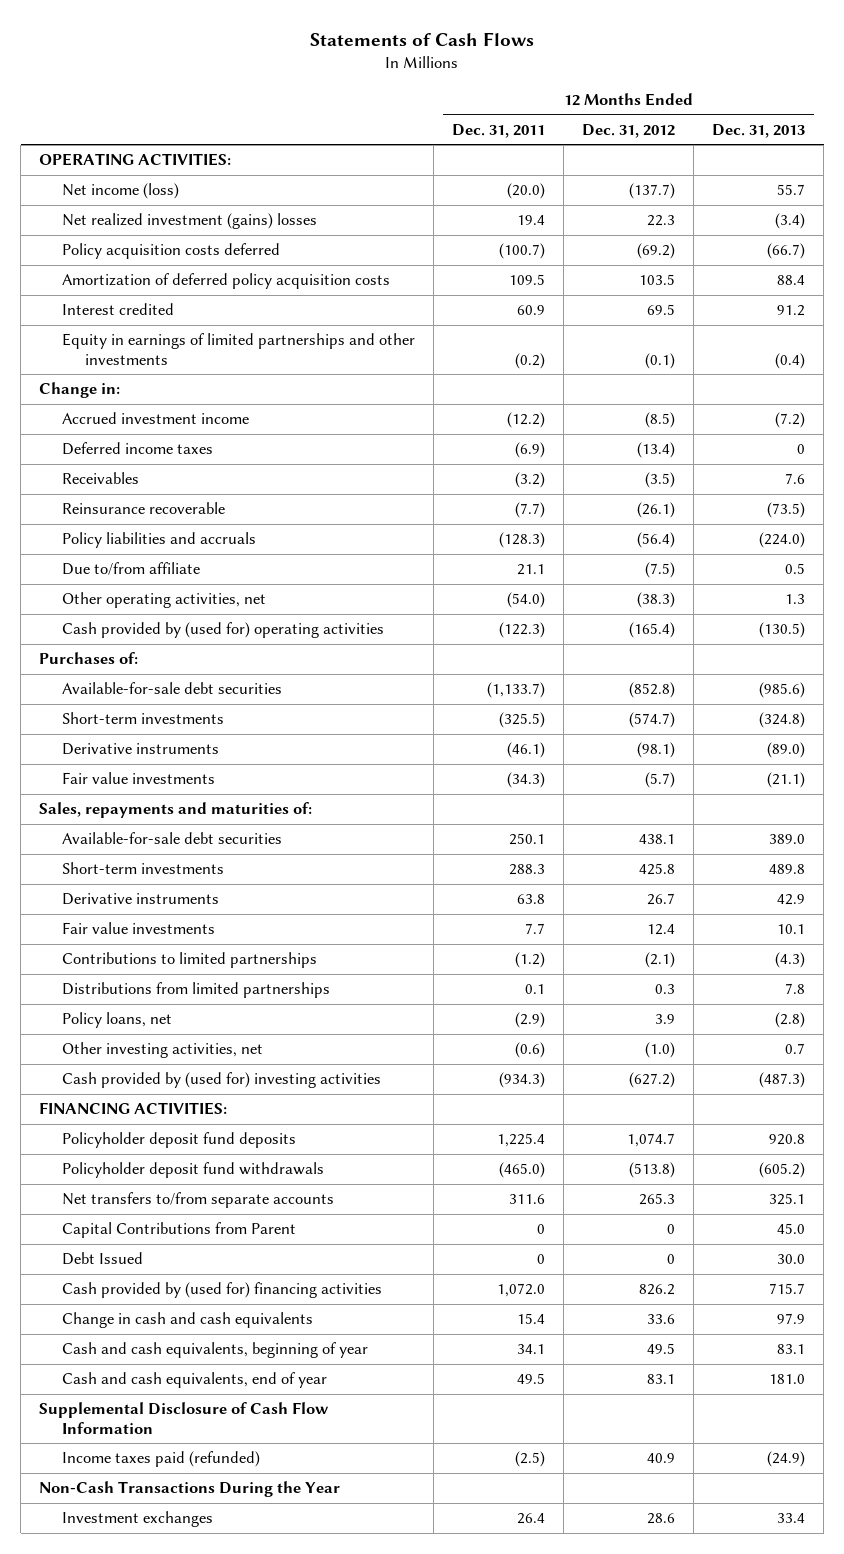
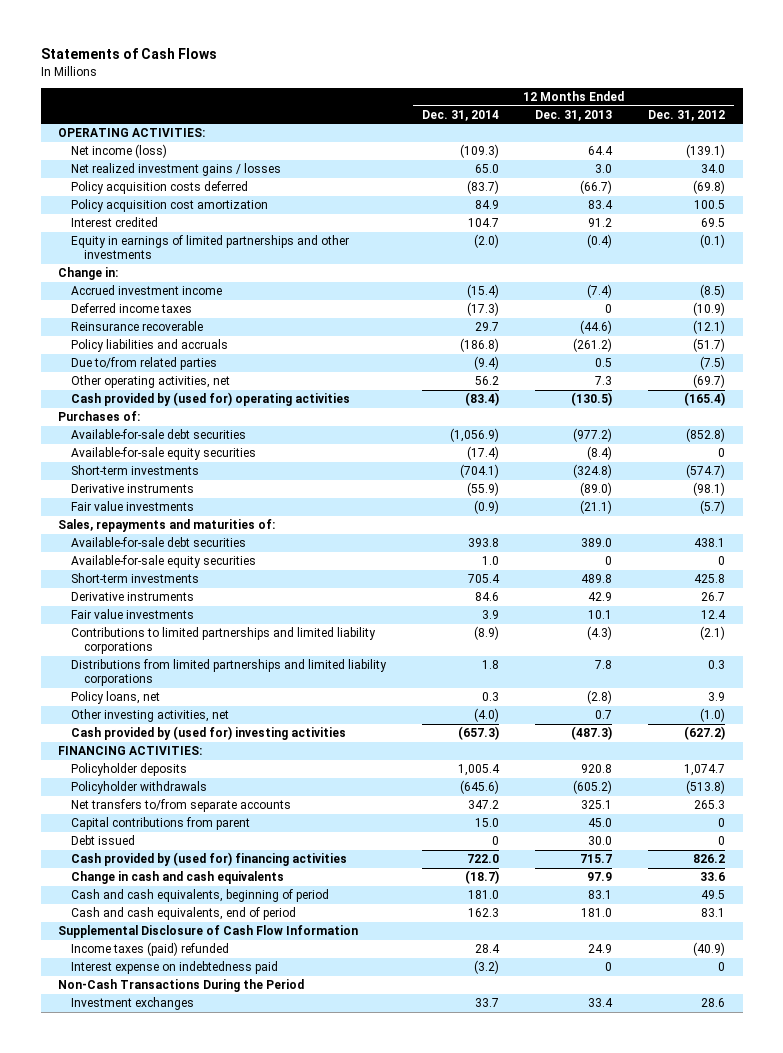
- | 12 Months Ended Dec. 31, 2011 | 12 Months Ended Dec. 31, 2012 | 12 Months Ended Dec. 31, 2013
+ | 12 Months Ended Dec. 31, 2014 | 12 Months Ended Dec. 31, 2013 | 12 Months Ended Dec. 31, 2012
- Net income (loss) | (20.0) | (137.7) | 55.7
- Net realized investment (gains) losses | 19.4 | 22.3 | (3.4)
- Policy acquisition costs deferred | (100.7) | (69.2) | (66.7)
- Amortization of deferred policy acquisition costs | 109.5 | 103.5 | 88.4
+ Net income (loss) | (109.3) | 64.4 | (139.1)
+ Net realized investment gains / losses | 65.0 | 3.0 | 34.0
+ Policy acquisition costs deferred | (83.7) | (66.7) | (69.8)
+ Policy acquisition cost amortization | 84.9 | 83.4 | 100.5
- Accrued investment income | (12.2) | (8.5) | (7.2)
- Deferred income taxes | (6.9) | (13.4) | 0
- Receivables | (3.2) | (3.5) | 7.6
- Reinsurance recoverable | (7.7) | (26.1) | (73.5)
- Policy liabilities and accruals | (128.3) | (56.4) | (224.0)
- Due to/from affiliate | 21.1 | (7.5) | 0.5
- Other operating activities, net | (54.0) | (38.3) | 1.3
+ Accrued investment income | (15.4) | (7.4) | (8.5)
+ Deferred income taxes | (17.3) | 0 | (10.9)
+ Reinsurance recoverable | 29.7 | (44.6) | (12.1)
+ Policy liabilities and accruals | (186.8) | (261.2) | (51.7)
+ Due to/from related parties | (9.4) | 0.5 | (7.5)
+ Other operating activities, net | 56.2 | 7.3 | (69.7)
- Available-for-sale debt securities | (1,133.7) | (852.8) | (985.6)
+ Available-for-sale debt securities | (1,056.9) | (977.2) | (852.8)
+ Available-for-sale equity securities | (17.4) | (8.4) | 0
+ Available-for-sale equity securities | 1.0 | 0 | 0
- Contributions to limited partnerships | (1.2) | (2.1) | (4.3)
- Distributions from limited partnerships | 0.1 | 0.3 | 7.8
+ Contributions to limited partnerships and limited liability corporations | (8.9) | (4.3) | (2.1)
+ Distributions from limited partnerships and limited liability corporations | 1.8 | 7.8 | 0.3
- Policyholder deposit fund deposits | 1,225.4 | 1,074.7 | 920.8
- Policyholder deposit fund withdrawals | (465.0) | (513.8) | (605.2)
+ Policyholder deposits | 1,005.4 | 920.8 | 1,074.7
+ Policyholder withdrawals | (645.6) | (605.2) | (513.8)
- Capital Contributions from Parent | 0 | 0 | 45.0
- Debt Issued | 0 | 0 | 30.0
+ Capital contributions from parent | 15.0 | 45.0 | 0
+ Debt issued | 0 | 30.0 | 0
- Cash and cash equivalents, beginning of year | 34.1 | 49.5 | 83.1
- Cash and cash equivalents, end of year | 49.5 | 83.1 | 181.0
+ Cash and cash equivalents, beginning of period | 181.0 | 83.1 | 49.5
+ Cash and cash equivalents, end of period | 162.3 | 181.0 | 83.1
- Income taxes paid (refunded) | (2.5) | 40.9 | (24.9)
- Non-Cash Transactions During the Year
+ Income taxes (paid) refunded | 28.4 | 24.9 | (40.9)
+ Interest expense on indebtedness paid | (3.2) | 0 | 0
+ Non-Cash Transactions During the Period

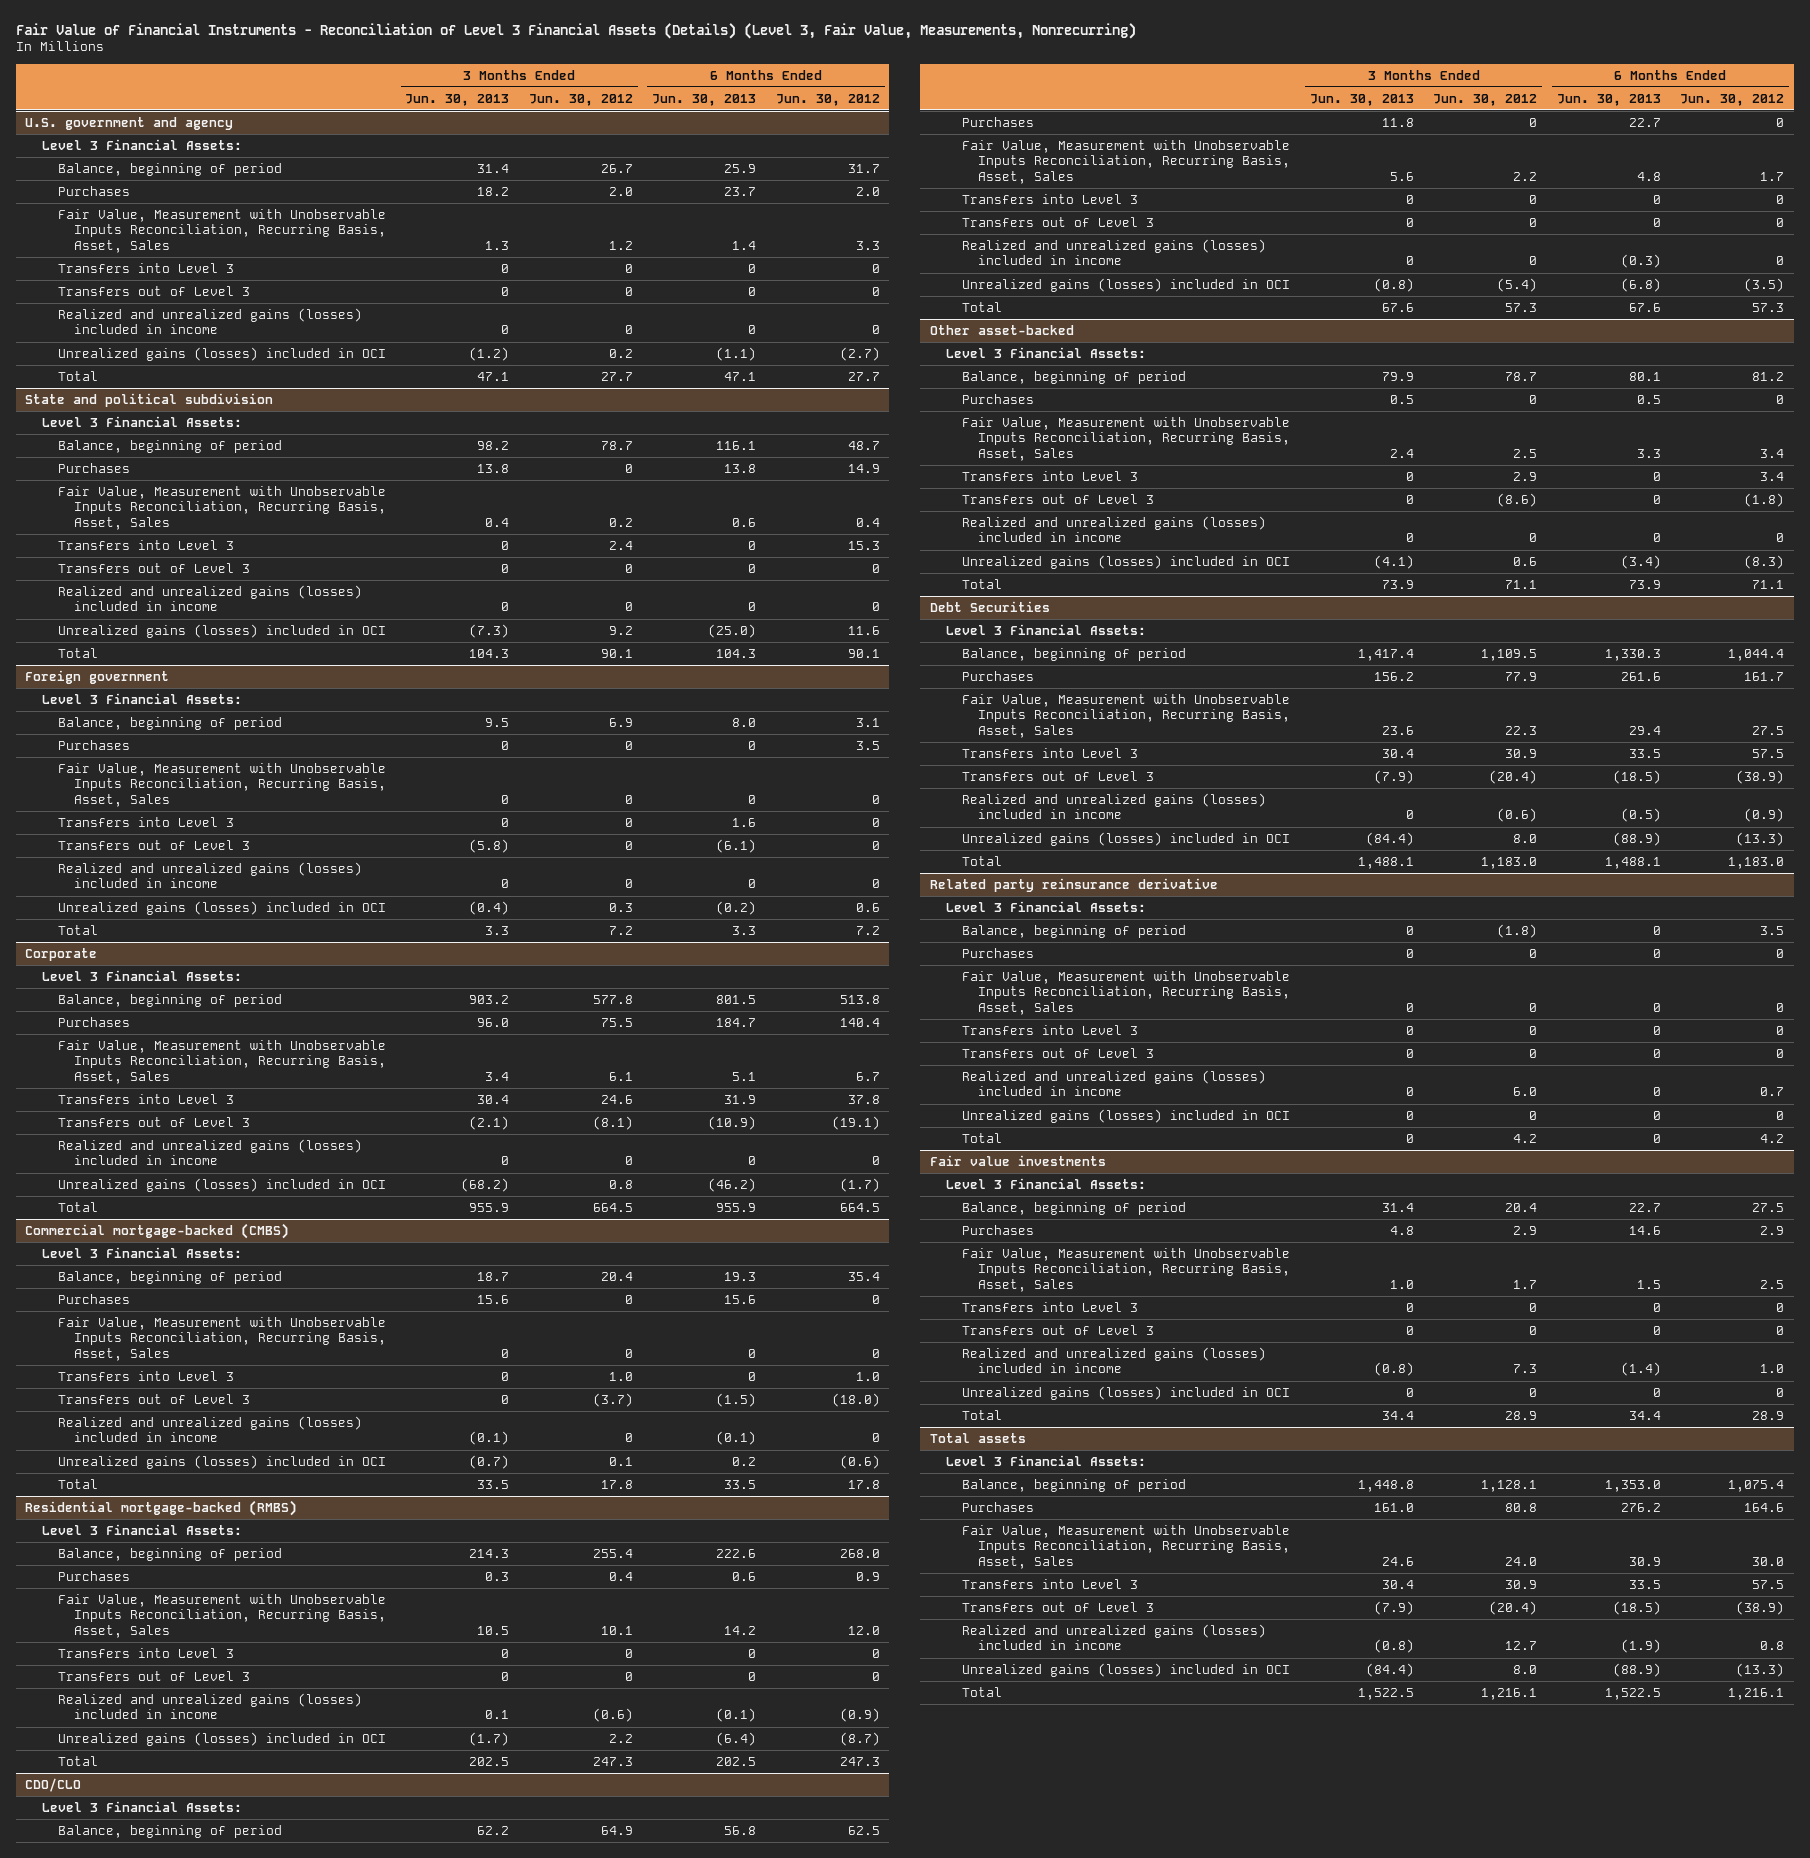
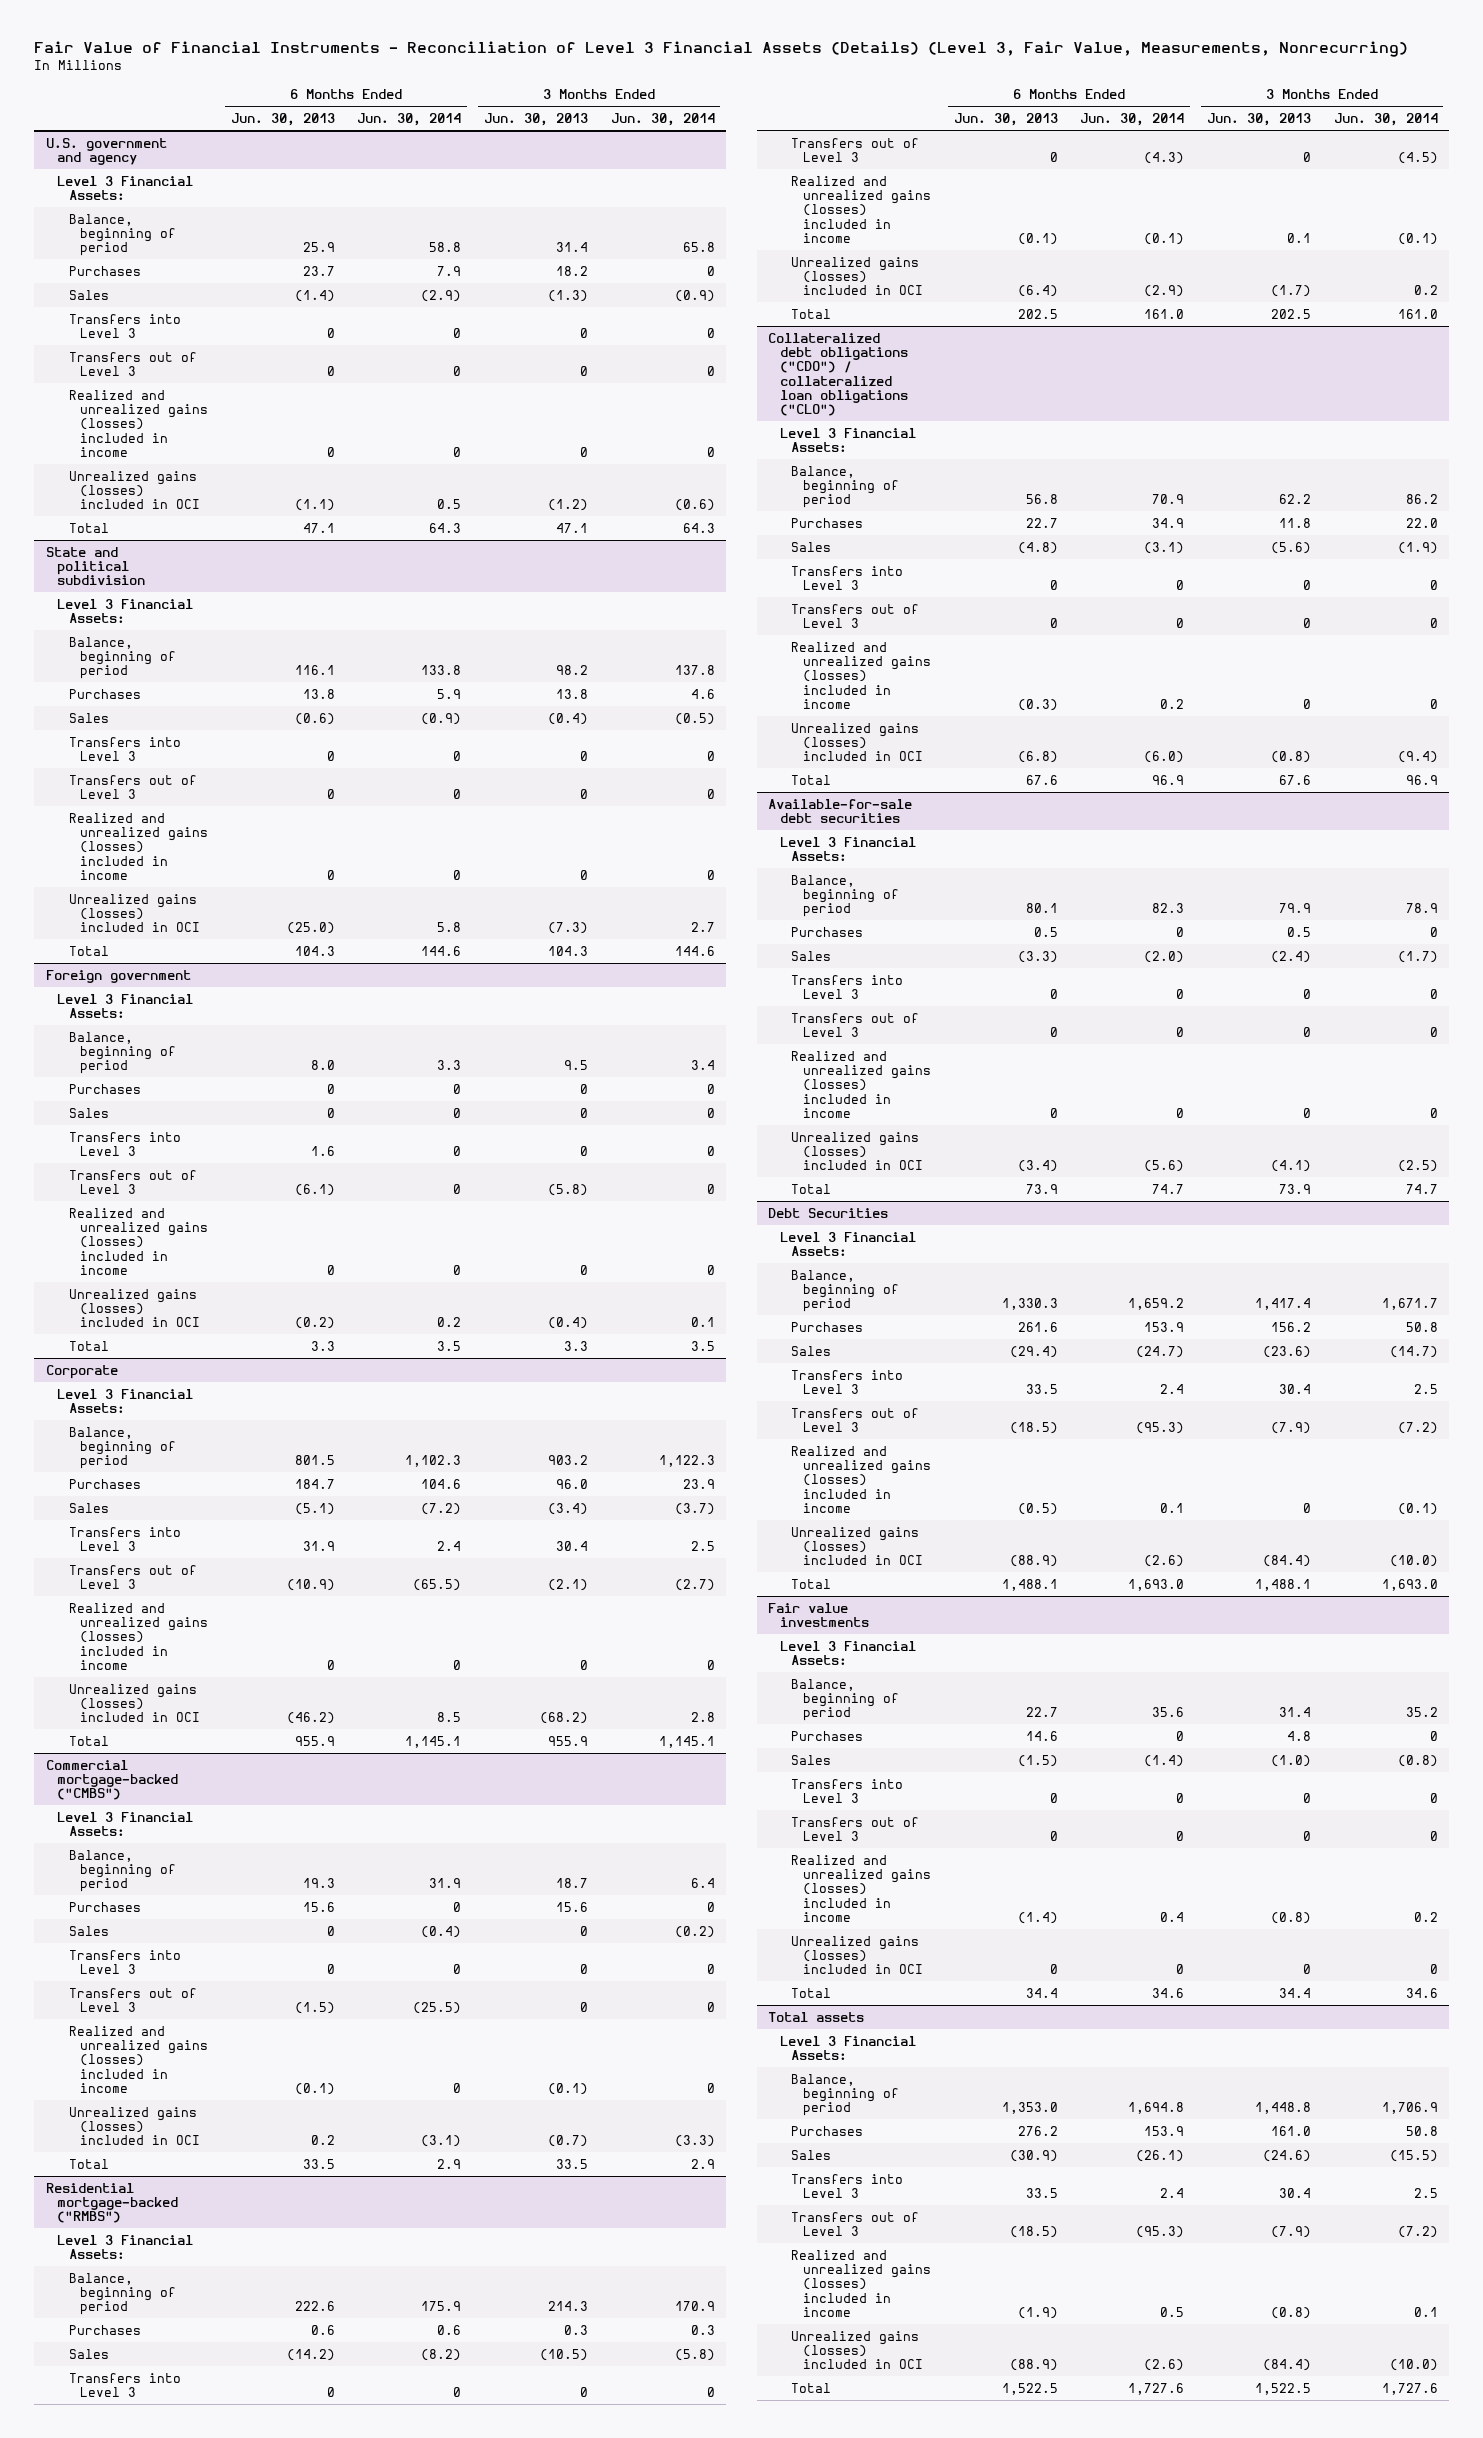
- | 3 Months Ended Jun. 30, 2013 | 3 Months Ended Jun. 30, 2012 | 6 Months Ended Jun. 30, 2013 | 6 Months Ended Jun. 30, 2012
+ | 6 Months Ended Jun. 30, 2013 | 6 Months Ended Jun. 30, 2014 | 3 Months Ended Jun. 30, 2013 | 3 Months Ended Jun. 30, 2014
@ U.S. government and agency
- Fair Value, Measurement with Unobservable Inputs Reconciliation, Recurring Basis, Asset, Sales | 1.3 | 1.2 | 1.4 | 3.3
+ Sales | (1.4) | (2.9) | (1.3) | (0.9)
@ State and political subdivision
- Fair Value, Measurement with Unobservable Inputs Reconciliation, Recurring Basis, Asset, Sales | 0.4 | 0.2 | 0.6 | 0.4
+ Sales | (0.6) | (0.9) | (0.4) | (0.5)
@ Foreign government
- Fair Value, Measurement with Unobservable Inputs Reconciliation, Recurring Basis, Asset, Sales | 0 | 0 | 0 | 0
+ Sales | 0 | 0 | 0 | 0
@ Corporate
- Fair Value, Measurement with Unobservable Inputs Reconciliation, Recurring Basis, Asset, Sales | 3.4 | 6.1 | 5.1 | 6.7
+ Sales | (5.1) | (7.2) | (3.4) | (3.7)
- Commercial mortgage-backed (CMBS)
+ Commercial mortgage-backed ("CMBS")
- Fair Value, Measurement with Unobservable Inputs Reconciliation, Recurring Basis, Asset, Sales | 0 | 0 | 0 | 0
+ Sales | 0 | (0.4) | 0 | (0.2)
- Residential mortgage-backed (RMBS)
+ Residential mortgage-backed ("RMBS")
- Fair Value, Measurement with Unobservable Inputs Reconciliation, Recurring Basis, Asset, Sales | 10.5 | 10.1 | 14.2 | 12.0
+ Sales | (14.2) | (8.2) | (10.5) | (5.8)
- CDO/CLO
+ Collateralized debt obligations ("CDO") / collateralized loan obligations ("CLO")
- Fair Value, Measurement with Unobservable Inputs Reconciliation, Recurring Basis, Asset, Sales | 5.6 | 2.2 | 4.8 | 1.7
+ Sales | (4.8) | (3.1) | (5.6) | (1.9)
- Other asset-backed
+ Available-for-sale debt securities
- Fair Value, Measurement with Unobservable Inputs Reconciliation, Recurring Basis, Asset, Sales | 2.4 | 2.5 | 3.3 | 3.4
+ Sales | (3.3) | (2.0) | (2.4) | (1.7)
@ Debt Securities
- Fair Value, Measurement with Unobservable Inputs Reconciliation, Recurring Basis, Asset, Sales | 23.6 | 22.3 | 29.4 | 27.5
+ Sales | (29.4) | (24.7) | (23.6) | (14.7)
- Related party reinsurance derivative
- Level 3 Financial Assets:
- Balance, beginning of period | 0 | (1.8) | 0 | 3.5
- Purchases | 0 | 0 | 0 | 0
- Fair Value, Measurement with Unobservable Inputs Reconciliation, Recurring Basis, Asset, Sales | 0 | 0 | 0 | 0
- Transfers into Level 3 | 0 | 0 | 0 | 0
- Transfers out of Level 3 | 0 | 0 | 0 | 0
- Realized and unrealized gains (losses) included in income | 0 | 6.0 | 0 | 0.7
- Unrealized gains (losses) included in OCI | 0 | 0 | 0 | 0
- Total | 0 | 4.2 | 0 | 4.2
@ Fair value investments
- Fair Value, Measurement with Unobservable Inputs Reconciliation, Recurring Basis, Asset, Sales | 1.0 | 1.7 | 1.5 | 2.5
+ Sales | (1.5) | (1.4) | (1.0) | (0.8)
@ Total assets
- Fair Value, Measurement with Unobservable Inputs Reconciliation, Recurring Basis, Asset, Sales | 24.6 | 24.0 | 30.9 | 30.0
+ Sales | (30.9) | (26.1) | (24.6) | (15.5)

